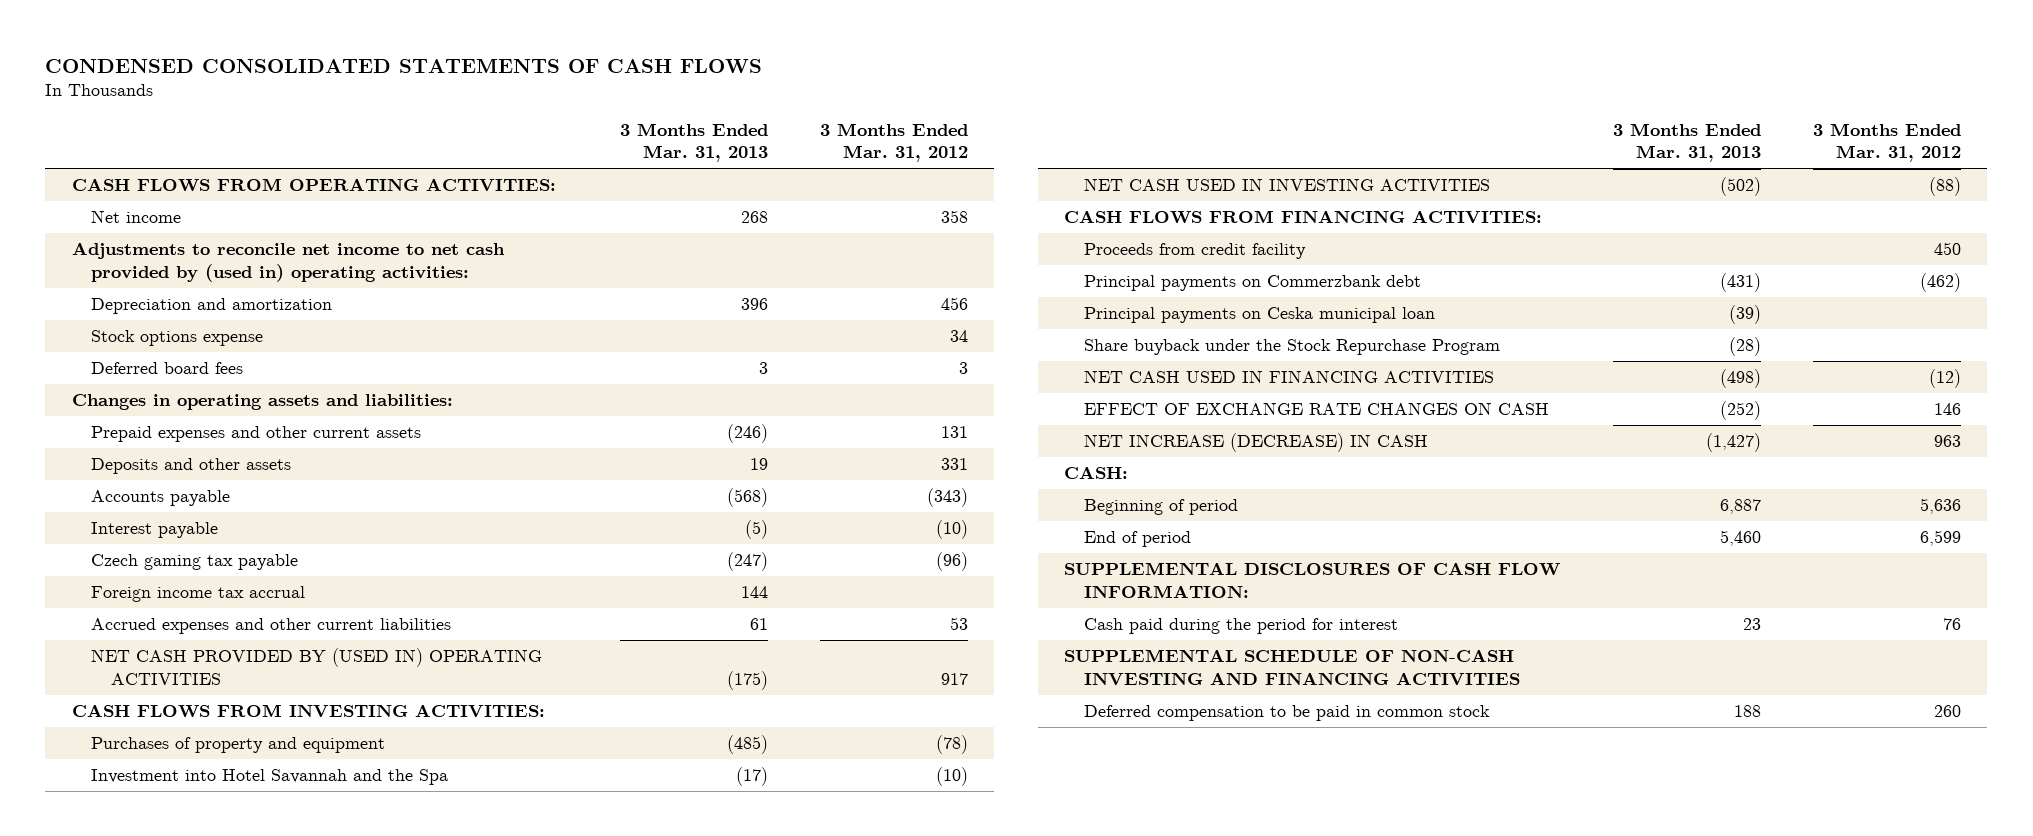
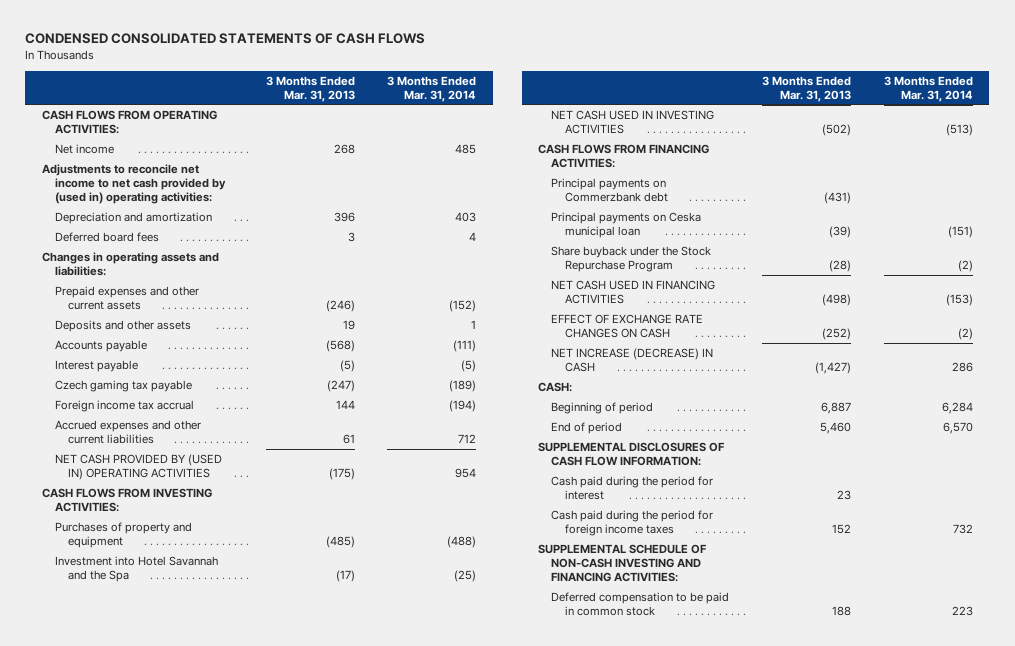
- | 3 Months Ended Mar. 31, 2013 | 3 Months Ended Mar. 31, 2012
+ | 3 Months Ended Mar. 31, 2013 | 3 Months Ended Mar. 31, 2014
- Stock options expense | | 34
- Proceeds from credit facility | | 450
- SUPPLEMENTAL SCHEDULE OF NON-CASH INVESTING AND FINANCING ACTIVITIES
+ Cash paid during the period for foreign income taxes | 152 | 732
+ SUPPLEMENTAL SCHEDULE OF NON-CASH INVESTING AND FINANCING ACTIVITIES:

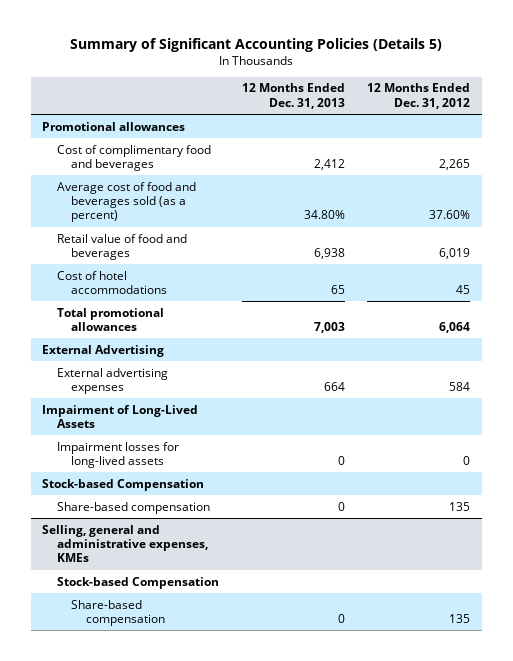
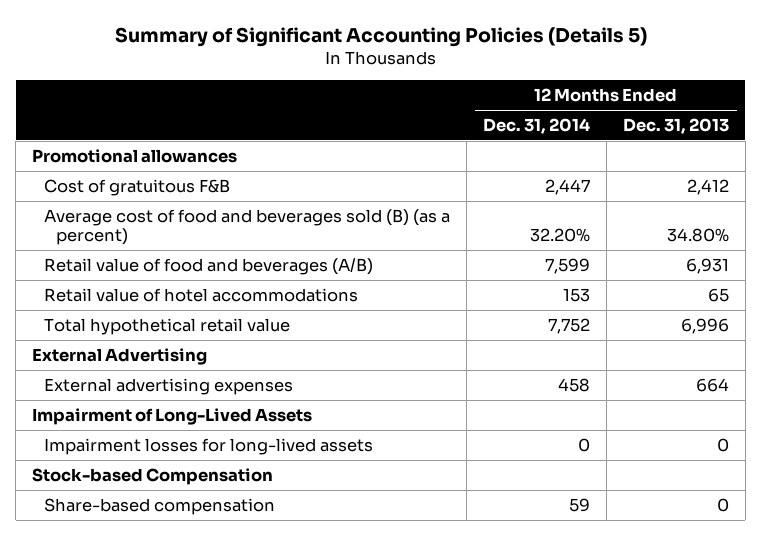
- | 12 Months Ended Dec. 31, 2013 | 12 Months Ended Dec. 31, 2012
+ | 12 Months Ended Dec. 31, 2014 | 12 Months Ended Dec. 31, 2013
- Cost of complimentary food and beverages | 2,412 | 2,265
- Average cost of food and beverages sold (as a percent) | 34.80% | 37.60%
- Retail value of food and beverages | 6,938 | 6,019
- Cost of hotel accommodations | 65 | 45
- Total promotional allowances | 7,003 | 6,064
+ Cost of gratuitous F&B | 2,447 | 2,412
+ Average cost of food and beverages sold (B) (as a percent) | 32.20% | 34.80%
+ Retail value of food and beverages (A/B) | 7,599 | 6,931
+ Retail value of hotel accommodations | 153 | 65
+ Total hypothetical retail value | 7,752 | 6,996
- Selling, general and administrative expenses, KMEs
- Stock-based Compensation
- Share-based compensation | 0 | 135

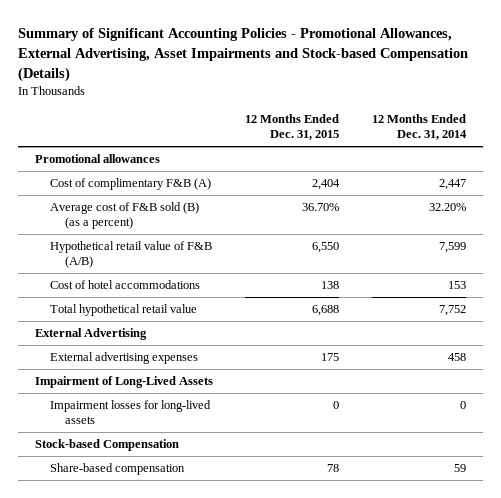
- Summary of Significant Accounting Policies (Details 5)
+ Summary of Significant Accounting Policies - Promotional Allowances, External Advertising, Asset Impairments and Stock-based Compensation (Details)
- | 12 Months Ended Dec. 31, 2014 | 12 Months Ended Dec. 31, 2013
+ | 12 Months Ended Dec. 31, 2015 | 12 Months Ended Dec. 31, 2014
- Cost of gratuitous F&B | 2,447 | 2,412
- Average cost of food and beverages sold (B) (as a percent) | 32.20% | 34.80%
- Retail value of food and beverages (A/B) | 7,599 | 6,931
- Retail value of hotel accommodations | 153 | 65
+ Cost of complimentary F&B (A) | 2,404 | 2,447
+ Average cost of F&B sold (B) (as a percent) | 36.70% | 32.20%
+ Hypothetical retail value of F&B (A/B) | 6,550 | 7,599
+ Cost of hotel accommodations | 138 | 153

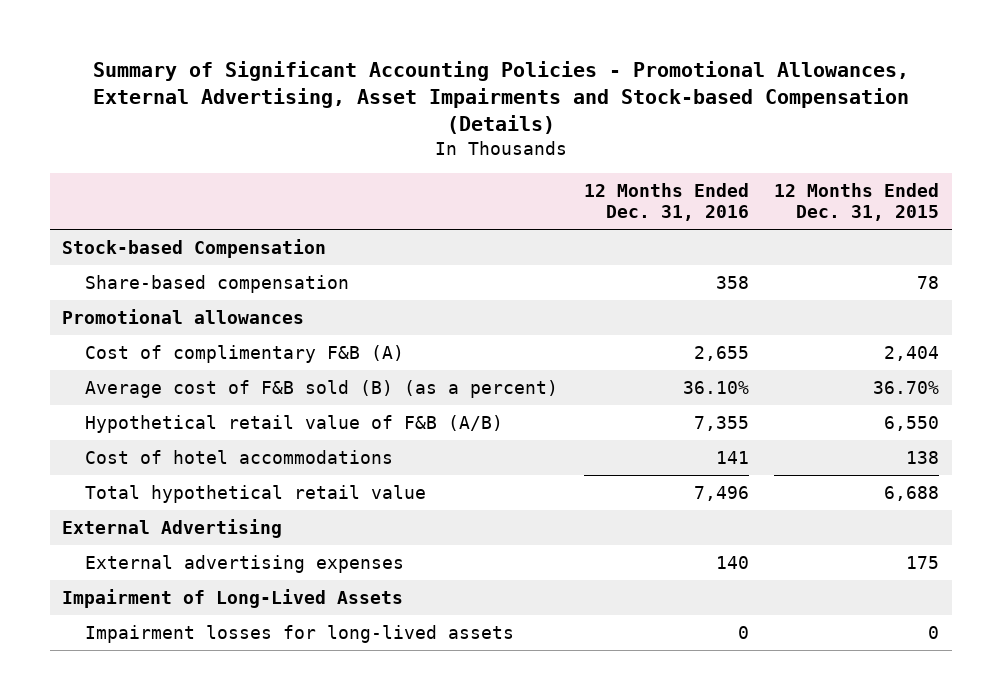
- | 12 Months Ended Dec. 31, 2015 | 12 Months Ended Dec. 31, 2014
+ | 12 Months Ended Dec. 31, 2016 | 12 Months Ended Dec. 31, 2015
moved up: Stock-based Compensation
moved up: Share-based compensation | 358 | 78

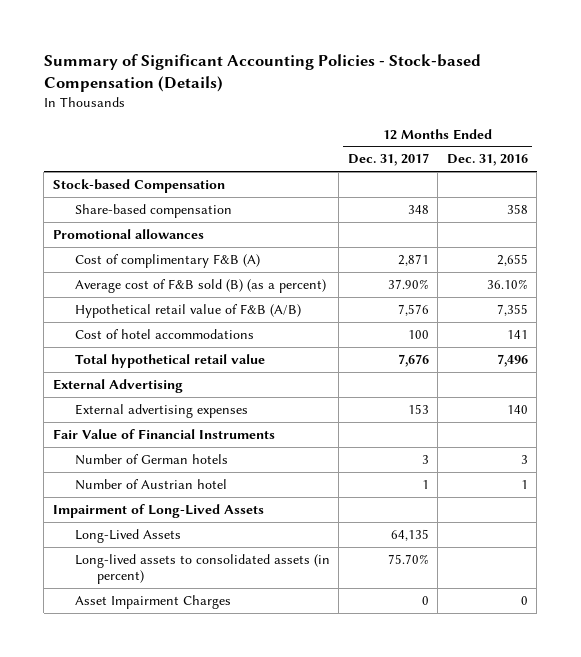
- Summary of Significant Accounting Policies - Promotional Allowances, External Advertising, Asset Impairments and Stock-based Compensation (Details)
+ Summary of Significant Accounting Policies - Stock-based Compensation (Details)
- | 12 Months Ended Dec. 31, 2016 | 12 Months Ended Dec. 31, 2015
+ | 12 Months Ended Dec. 31, 2017 | 12 Months Ended Dec. 31, 2016
+ Fair Value of Financial Instruments
+ Number of German hotels | 3 | 3
+ Number of Austrian hotel | 1 | 1
- Impairment losses for long-lived assets | 0 | 0
+ Long-Lived Assets | 64,135 |
+ Long-lived assets to consolidated assets (in percent) | 75.70% |
+ Asset Impairment Charges | 0 | 0

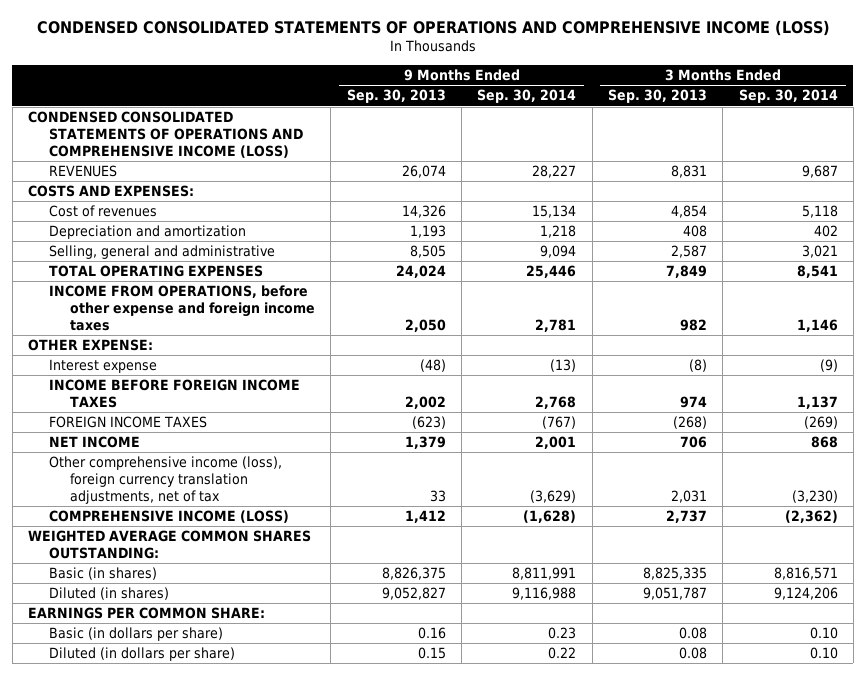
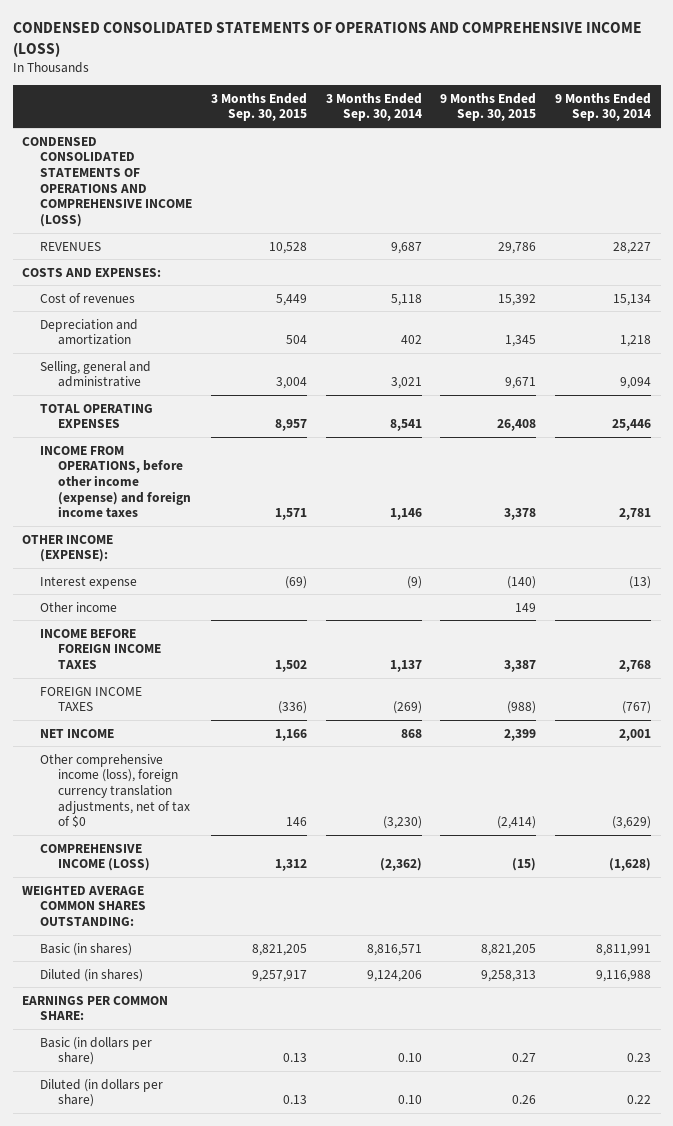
- | 9 Months Ended Sep. 30, 2013 | 9 Months Ended Sep. 30, 2014 | 3 Months Ended Sep. 30, 2013 | 3 Months Ended Sep. 30, 2014
+ | 3 Months Ended Sep. 30, 2015 | 3 Months Ended Sep. 30, 2014 | 9 Months Ended Sep. 30, 2015 | 9 Months Ended Sep. 30, 2014
- INCOME FROM OPERATIONS, before other expense and foreign income taxes | 2,050 | 2,781 | 982 | 1,146
- OTHER EXPENSE:
+ INCOME FROM OPERATIONS, before other income (expense) and foreign income taxes | 1,571 | 1,146 | 3,378 | 2,781
+ OTHER INCOME (EXPENSE):
+ Other income | | | 149 |
- Other comprehensive income (loss), foreign currency translation adjustments, net of tax | 33 | (3,629) | 2,031 | (3,230)
+ Other comprehensive income (loss), foreign currency translation adjustments, net of tax of $0 | 146 | (3,230) | (2,414) | (3,629)

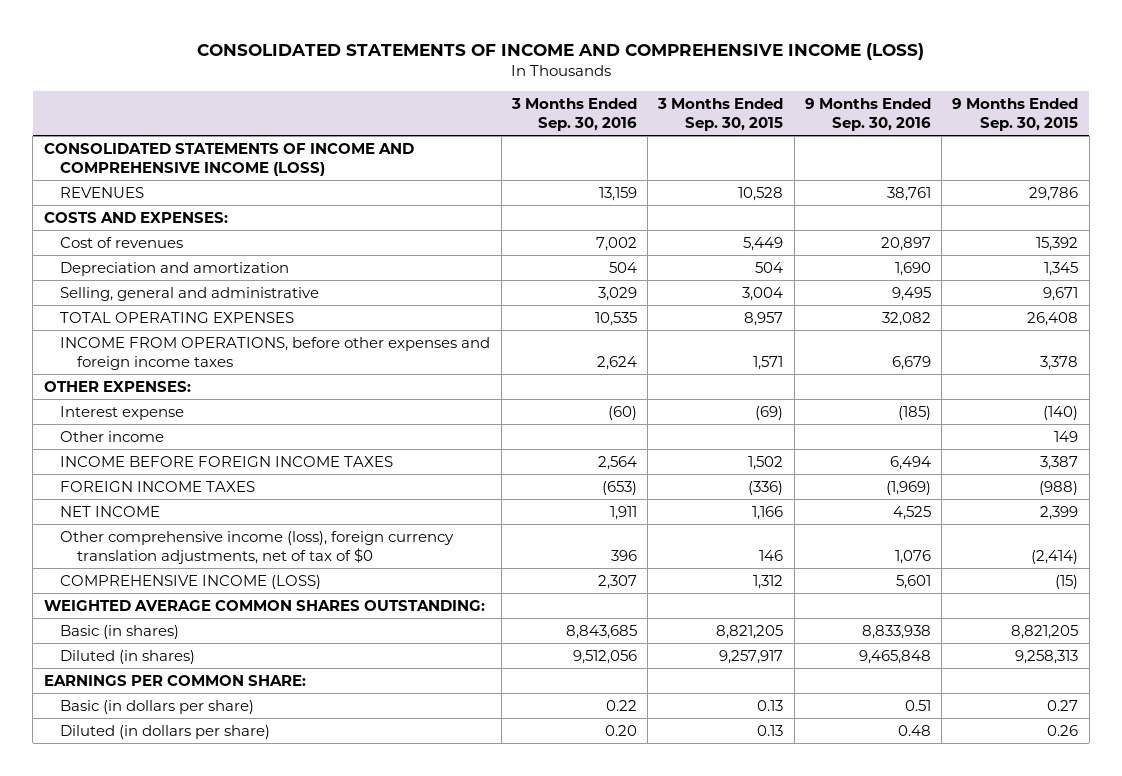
- CONDENSED CONSOLIDATED STATEMENTS OF OPERATIONS AND COMPREHENSIVE INCOME (LOSS)
+ CONSOLIDATED STATEMENTS OF INCOME AND COMPREHENSIVE INCOME (LOSS)
- | 3 Months Ended Sep. 30, 2015 | 3 Months Ended Sep. 30, 2014 | 9 Months Ended Sep. 30, 2015 | 9 Months Ended Sep. 30, 2014
+ | 3 Months Ended Sep. 30, 2016 | 3 Months Ended Sep. 30, 2015 | 9 Months Ended Sep. 30, 2016 | 9 Months Ended Sep. 30, 2015
- CONDENSED CONSOLIDATED STATEMENTS OF OPERATIONS AND COMPREHENSIVE INCOME (LOSS)
+ CONSOLIDATED STATEMENTS OF INCOME AND COMPREHENSIVE INCOME (LOSS)
- INCOME FROM OPERATIONS, before other income (expense) and foreign income taxes | 1,571 | 1,146 | 3,378 | 2,781
- OTHER INCOME (EXPENSE):
+ INCOME FROM OPERATIONS, before other expenses and foreign income taxes | 2,624 | 1,571 | 6,679 | 3,378
+ OTHER EXPENSES:

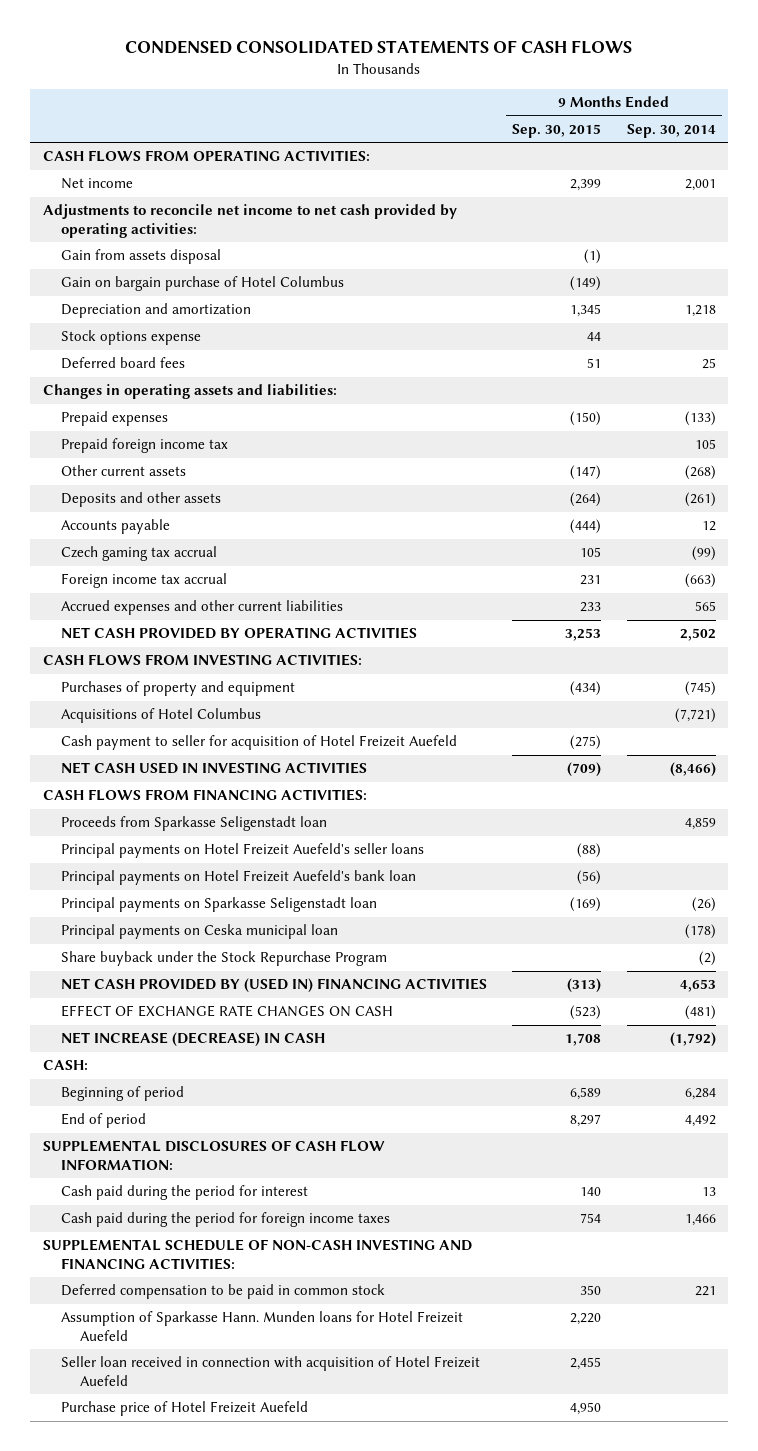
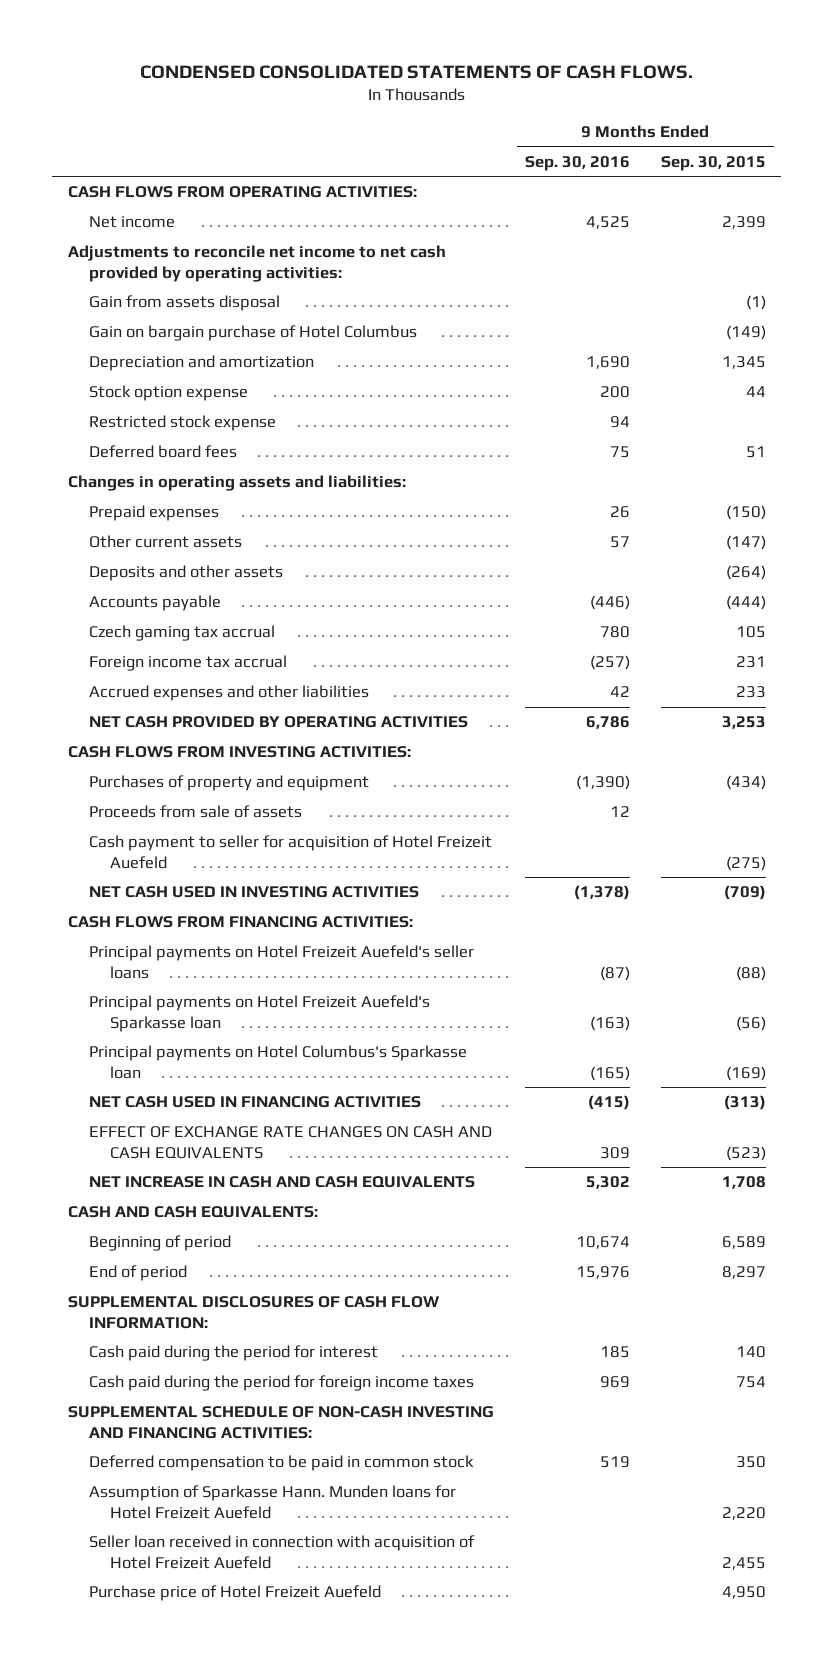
- CONDENSED CONSOLIDATED STATEMENTS OF CASH FLOWS
+ CONDENSED CONSOLIDATED STATEMENTS OF CASH FLOWS.
- | 9 Months Ended Sep. 30, 2015 | 9 Months Ended Sep. 30, 2014
+ | 9 Months Ended Sep. 30, 2016 | 9 Months Ended Sep. 30, 2015
- Stock options expense | 44 |
+ Stock option expense | 200 | 44
+ Restricted stock expense | 94 |
- Prepaid foreign income tax | | 105
- Accrued expenses and other current liabilities | 233 | 565
+ Accrued expenses and other liabilities | 42 | 233
- Acquisitions of Hotel Columbus | | (7,721)
+ Proceeds from sale of assets | 12 |
- Proceeds from Sparkasse Seligenstadt loan | | 4,859
- Principal payments on Hotel Freizeit Auefeld's bank loan | (56) |
- Principal payments on Sparkasse Seligenstadt loan | (169) | (26)
- Principal payments on Ceska municipal loan | | (178)
- Share buyback under the Stock Repurchase Program | | (2)
- NET CASH PROVIDED BY (USED IN) FINANCING ACTIVITIES | (313) | 4,653
- EFFECT OF EXCHANGE RATE CHANGES ON CASH | (523) | (481)
- NET INCREASE (DECREASE) IN CASH | 1,708 | (1,792)
- CASH:
+ Principal payments on Hotel Freizeit Auefeld's Sparkasse loan | (163) | (56)
+ Principal payments on Hotel Columbus's Sparkasse loan | (165) | (169)
+ NET CASH USED IN FINANCING ACTIVITIES | (415) | (313)
+ EFFECT OF EXCHANGE RATE CHANGES ON CASH AND CASH EQUIVALENTS | 309 | (523)
+ NET INCREASE IN CASH AND CASH EQUIVALENTS | 5,302 | 1,708
+ CASH AND CASH EQUIVALENTS:

